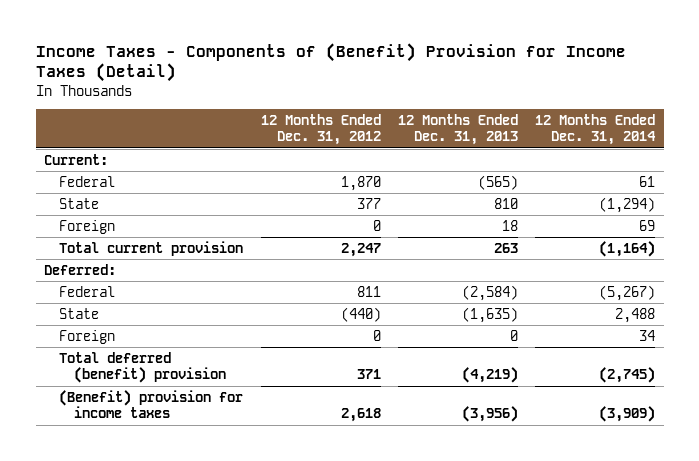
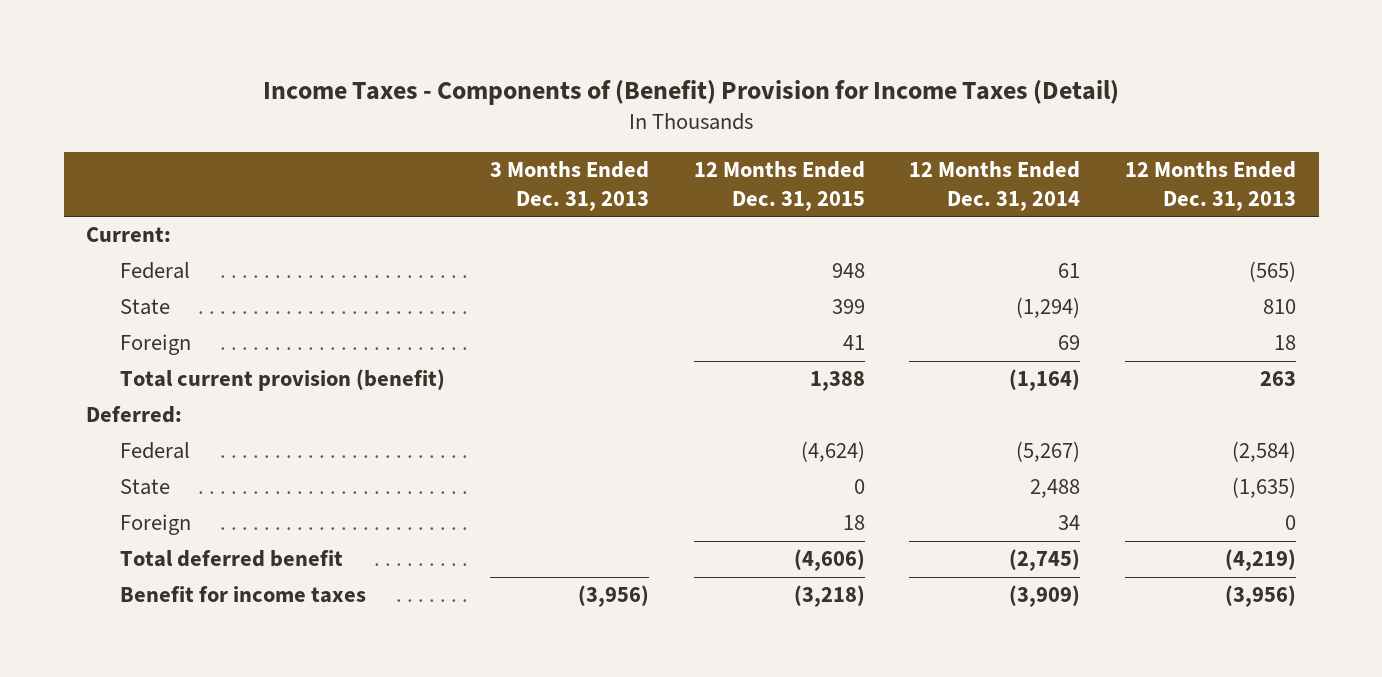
- | 12 Months Ended Dec. 31, 2012 | 12 Months Ended Dec. 31, 2013 | 12 Months Ended Dec. 31, 2014
+ | 3 Months Ended Dec. 31, 2013 | 12 Months Ended Dec. 31, 2015 | 12 Months Ended Dec. 31, 2014 | 12 Months Ended Dec. 31, 2013
- Total current provision | 2,247 | 263 | (1,164)
+ Total current provision (benefit) | | 1,388 | (1,164) | 263
- Total deferred (benefit) provision | 371 | (4,219) | (2,745)
- (Benefit) provision for income taxes | 2,618 | (3,956) | (3,909)
+ Total deferred benefit | | (4,606) | (2,745) | (4,219)
+ Benefit for income taxes | (3,956) | (3,218) | (3,909) | (3,956)

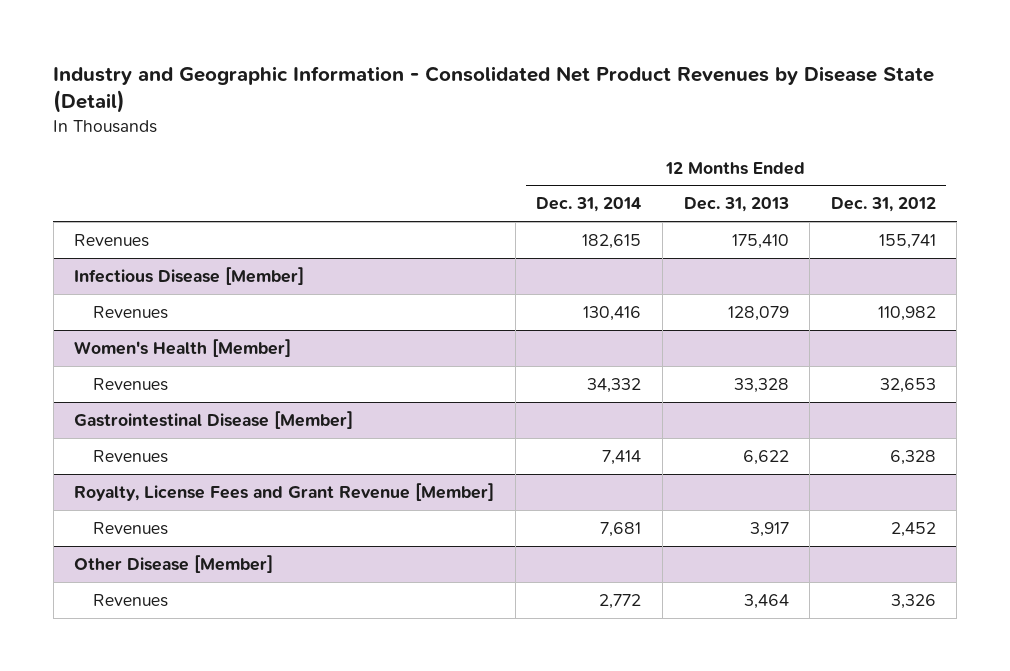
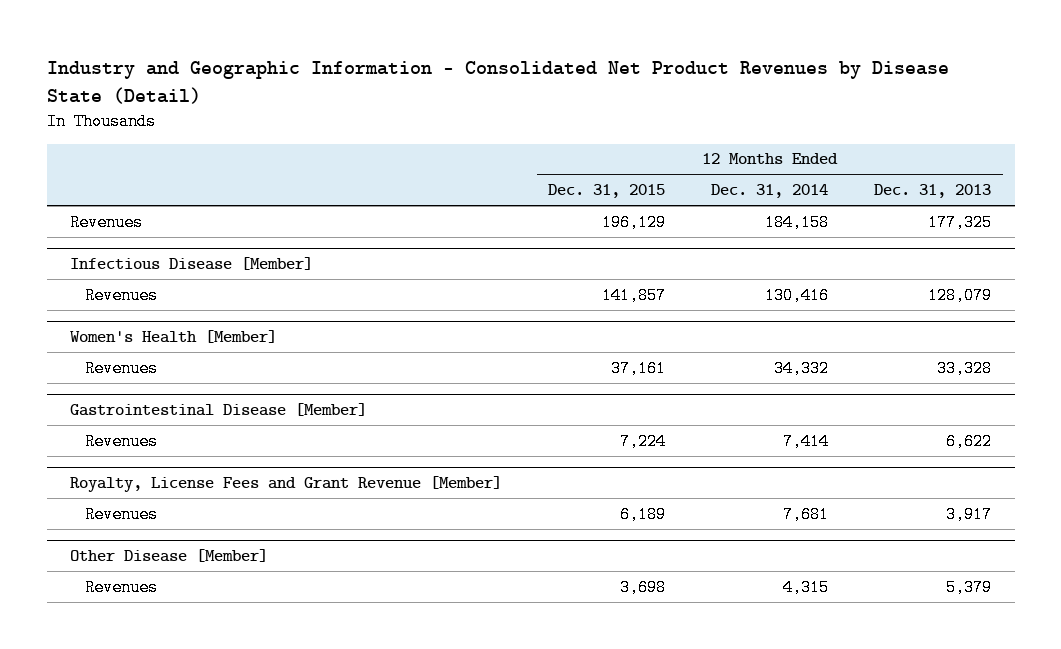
- | 12 Months Ended Dec. 31, 2014 | 12 Months Ended Dec. 31, 2013 | 12 Months Ended Dec. 31, 2012
+ | 12 Months Ended Dec. 31, 2015 | 12 Months Ended Dec. 31, 2014 | 12 Months Ended Dec. 31, 2013
- Revenues | 182,615 | 175,410 | 155,741
+ Revenues | 196,129 | 184,158 | 177,325
@ Other Disease [Member]
- Revenues | 2,772 | 3,464 | 3,326
+ Revenues | 3,698 | 4,315 | 5,379

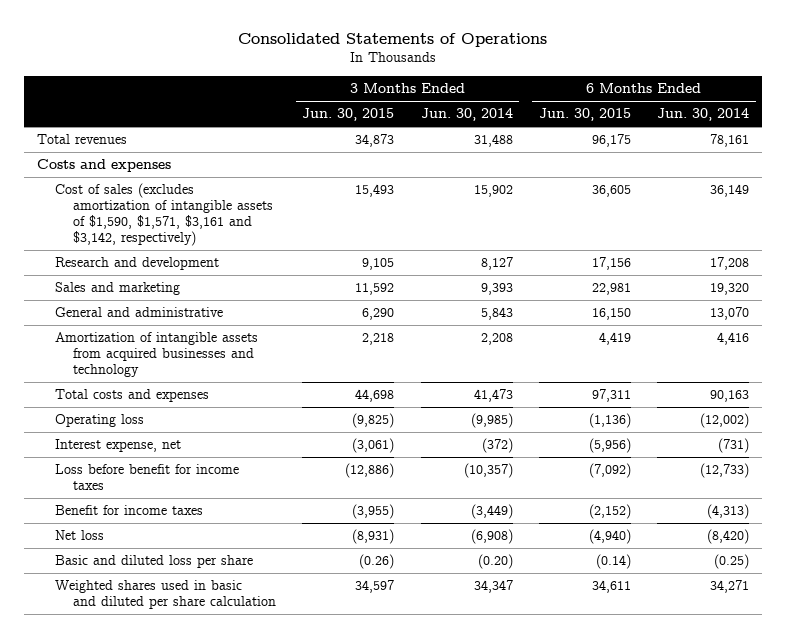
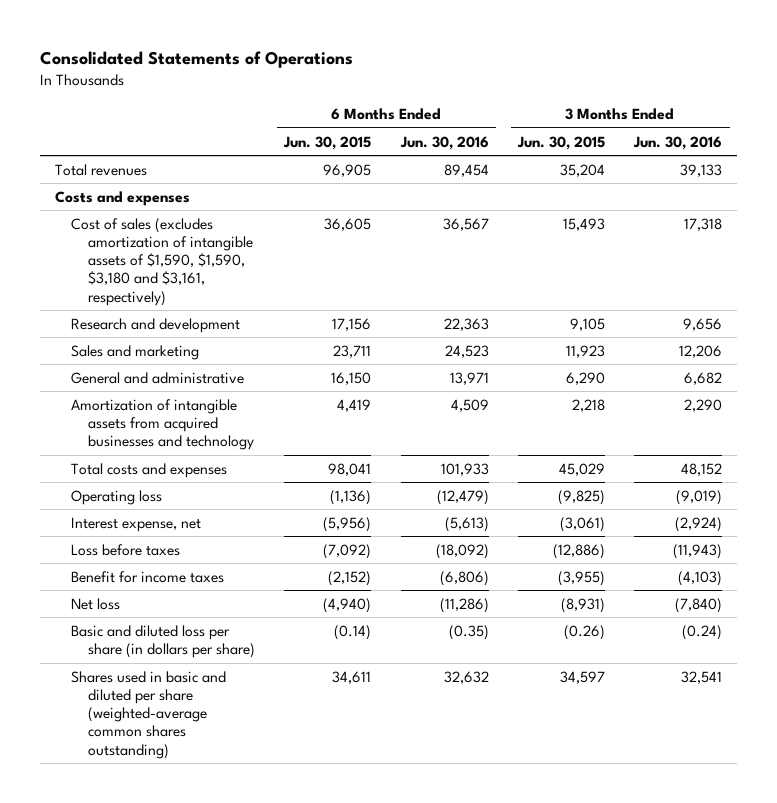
- | 3 Months Ended Jun. 30, 2015 | 3 Months Ended Jun. 30, 2014 | 6 Months Ended Jun. 30, 2015 | 6 Months Ended Jun. 30, 2014
+ | 6 Months Ended Jun. 30, 2015 | 6 Months Ended Jun. 30, 2016 | 3 Months Ended Jun. 30, 2015 | 3 Months Ended Jun. 30, 2016
- Total revenues | 34,873 | 31,488 | 96,175 | 78,161
+ Total revenues | 96,905 | 89,454 | 35,204 | 39,133
- Cost of sales (excludes amortization of intangible assets of $1,590, $1,571, $3,161 and $3,142, respectively) | 15,493 | 15,902 | 36,605 | 36,149
+ Cost of sales (excludes amortization of intangible assets of $1,590, $1,590, $3,180 and $3,161, respectively) | 36,605 | 36,567 | 15,493 | 17,318
- Sales and marketing | 11,592 | 9,393 | 22,981 | 19,320
+ Sales and marketing | 23,711 | 24,523 | 11,923 | 12,206
- Total costs and expenses | 44,698 | 41,473 | 97,311 | 90,163
+ Total costs and expenses | 98,041 | 101,933 | 45,029 | 48,152
- Loss before benefit for income taxes | (12,886) | (10,357) | (7,092) | (12,733)
+ Loss before taxes | (7,092) | (18,092) | (12,886) | (11,943)
- Basic and diluted loss per share | (0.26) | (0.20) | (0.14) | (0.25)
- Weighted shares used in basic and diluted per share calculation | 34,597 | 34,347 | 34,611 | 34,271
+ Basic and diluted loss per share (in dollars per share) | (0.14) | (0.35) | (0.26) | (0.24)
+ Shares used in basic and diluted per share (weighted-average common shares outstanding) | 34,611 | 32,632 | 34,597 | 32,541

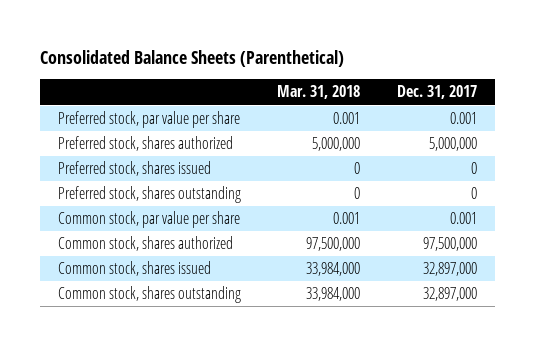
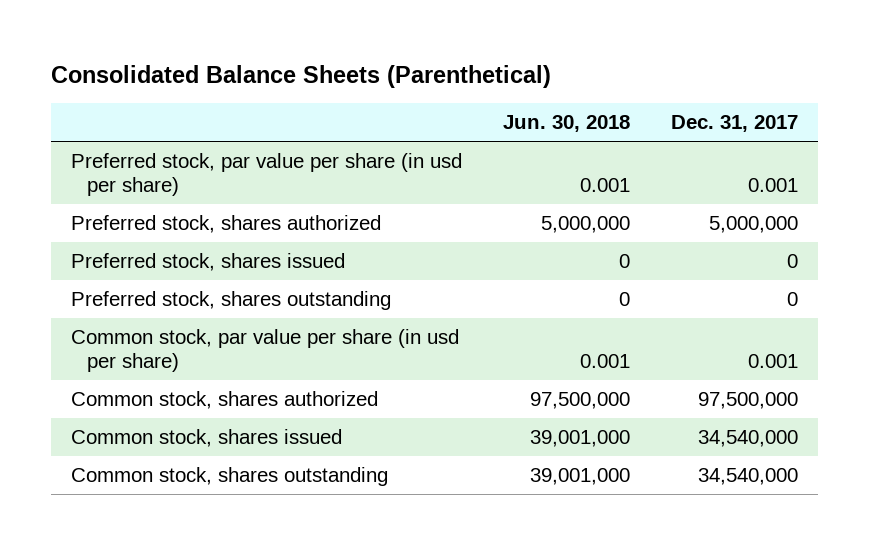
- | Mar. 31, 2018 | Dec. 31, 2017
+ | Jun. 30, 2018 | Dec. 31, 2017
- Preferred stock, par value per share | 0.001 | 0.001
+ Preferred stock, par value per share (in usd per share) | 0.001 | 0.001
- Common stock, par value per share | 0.001 | 0.001
+ Common stock, par value per share (in usd per share) | 0.001 | 0.001
- Common stock, shares issued | 33,984,000 | 32,897,000
- Common stock, shares outstanding | 33,984,000 | 32,897,000
+ Common stock, shares issued | 39,001,000 | 34,540,000
+ Common stock, shares outstanding | 39,001,000 | 34,540,000

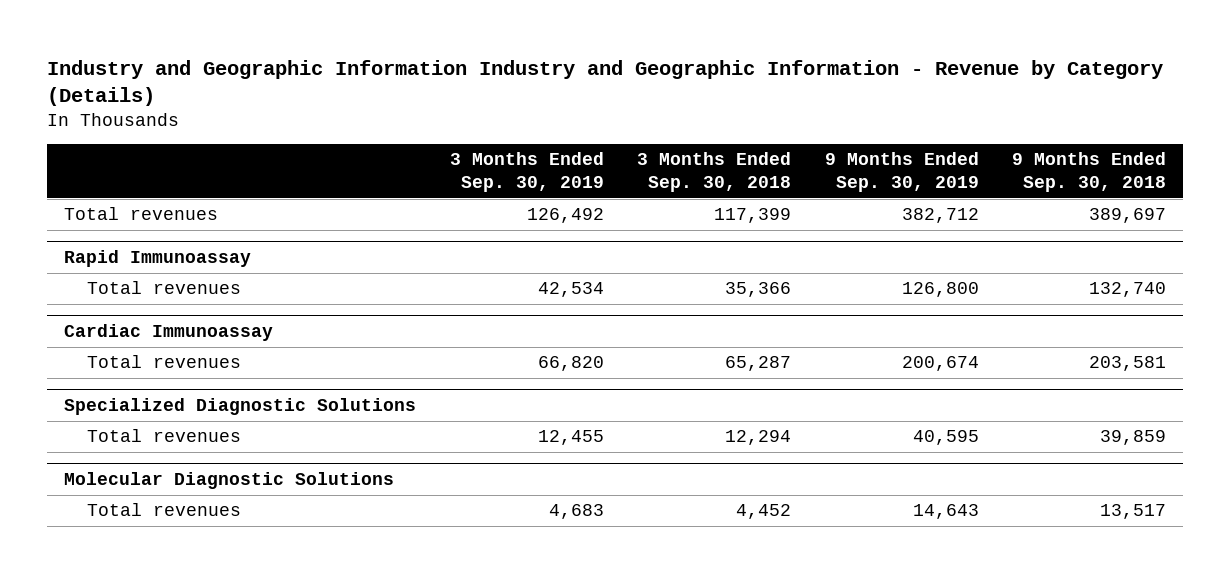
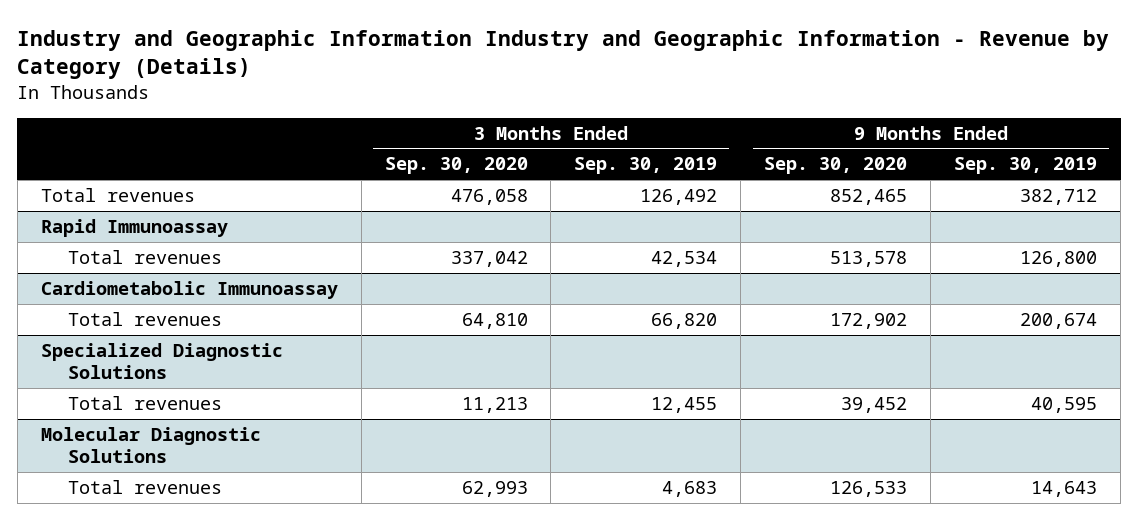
- | 3 Months Ended Sep. 30, 2019 | 3 Months Ended Sep. 30, 2018 | 9 Months Ended Sep. 30, 2019 | 9 Months Ended Sep. 30, 2018
+ | 3 Months Ended Sep. 30, 2020 | 3 Months Ended Sep. 30, 2019 | 9 Months Ended Sep. 30, 2020 | 9 Months Ended Sep. 30, 2019
- Cardiac Immunoassay
+ Cardiometabolic Immunoassay

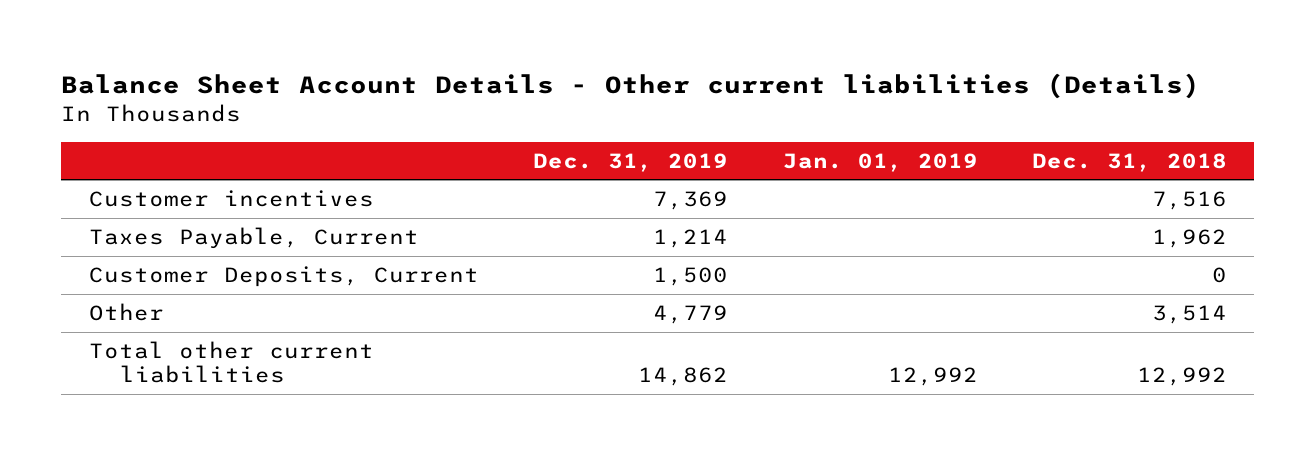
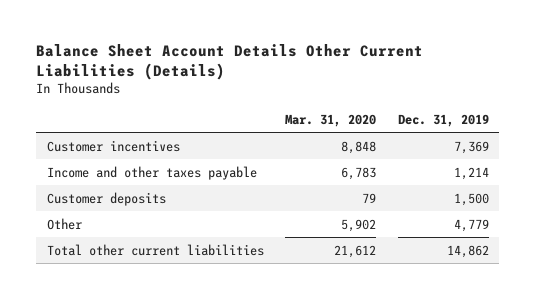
- Balance Sheet Account Details - Other current liabilities (Details)
+ Balance Sheet Account Details Other Current Liabilities (Details)
- | Dec. 31, 2019 | Jan. 01, 2019 | Dec. 31, 2018
+ | Mar. 31, 2020 | Dec. 31, 2019
- Taxes Payable, Current | 1,214 | | 1,962
- Customer Deposits, Current | 1,500 | | 0
+ Income and other taxes payable | 6,783 | 1,214
+ Customer deposits | 79 | 1,500

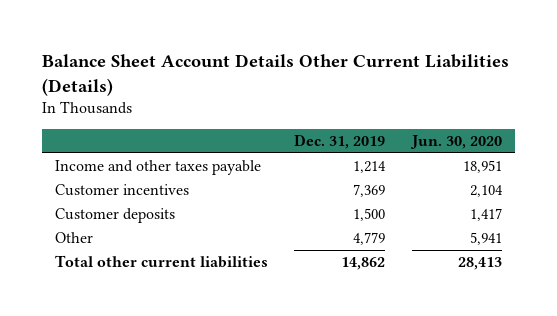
- | Mar. 31, 2020 | Dec. 31, 2019
+ | Dec. 31, 2019 | Jun. 30, 2020
moved down: Customer incentives | 7,369 | 2,104

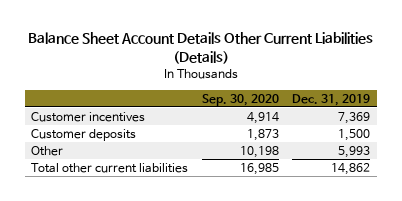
- | Dec. 31, 2019 | Jun. 30, 2020
+ | Sep. 30, 2020 | Dec. 31, 2019
- Income and other taxes payable | 1,214 | 18,951
- Other | 4,779 | 5,941
+ Other | 10,198 | 5,993

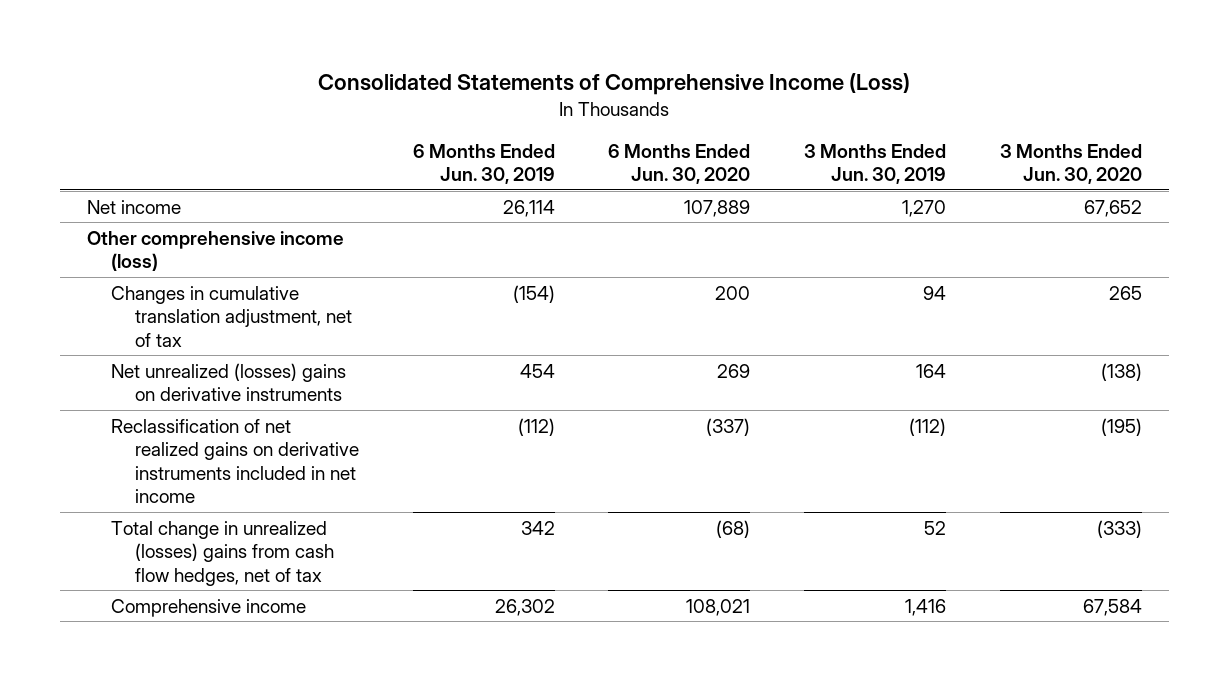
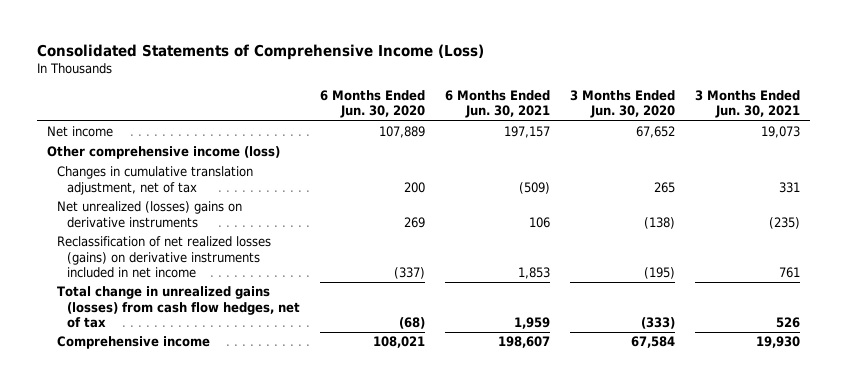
- | 6 Months Ended Jun. 30, 2019 | 6 Months Ended Jun. 30, 2020 | 3 Months Ended Jun. 30, 2019 | 3 Months Ended Jun. 30, 2020
+ | 6 Months Ended Jun. 30, 2020 | 6 Months Ended Jun. 30, 2021 | 3 Months Ended Jun. 30, 2020 | 3 Months Ended Jun. 30, 2021
- Reclassification of net realized gains on derivative instruments included in net income | (112) | (337) | (112) | (195)
- Total change in unrealized (losses) gains from cash flow hedges, net of tax | 342 | (68) | 52 | (333)
+ Reclassification of net realized losses (gains) on derivative instruments included in net income | (337) | 1,853 | (195) | 761
+ Total change in unrealized gains (losses) from cash flow hedges, net of tax | (68) | 1,959 | (333) | 526

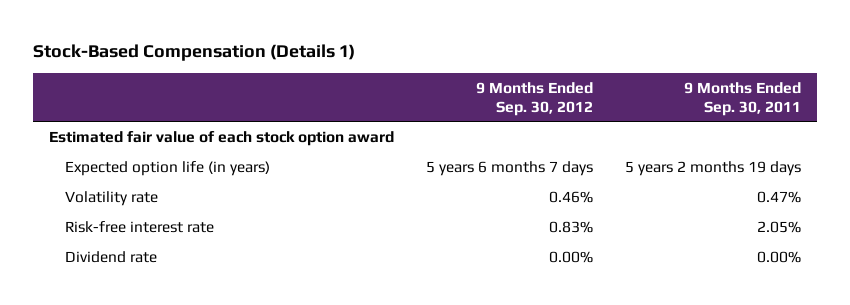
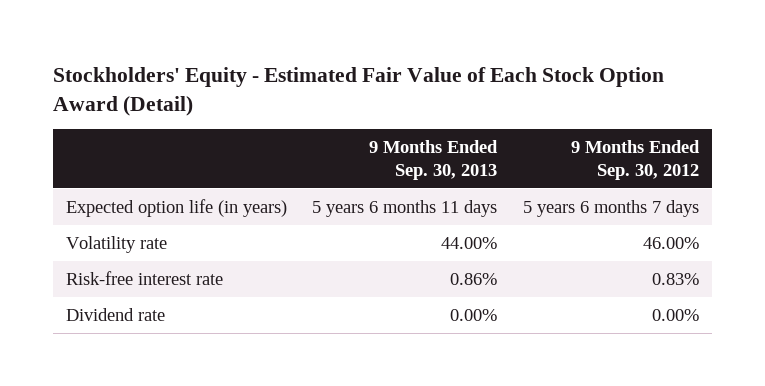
- Stock-Based Compensation (Details 1)
+ Stockholders' Equity - Estimated Fair Value of Each Stock Option Award (Detail)
- | 9 Months Ended Sep. 30, 2012 | 9 Months Ended Sep. 30, 2011
+ | 9 Months Ended Sep. 30, 2013 | 9 Months Ended Sep. 30, 2012
- Estimated fair value of each stock option award
- Volatility rate | 0.46% | 0.47%
+ Volatility rate | 44.00% | 46.00%

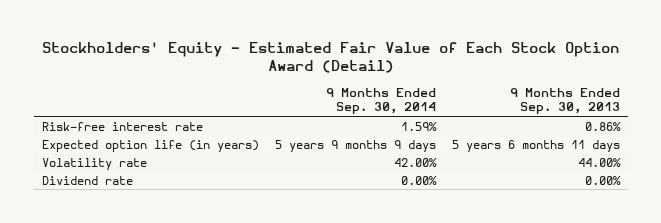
- | 9 Months Ended Sep. 30, 2013 | 9 Months Ended Sep. 30, 2012
+ | 9 Months Ended Sep. 30, 2014 | 9 Months Ended Sep. 30, 2013
moved up: Risk-free interest rate | 1.59% | 0.86%

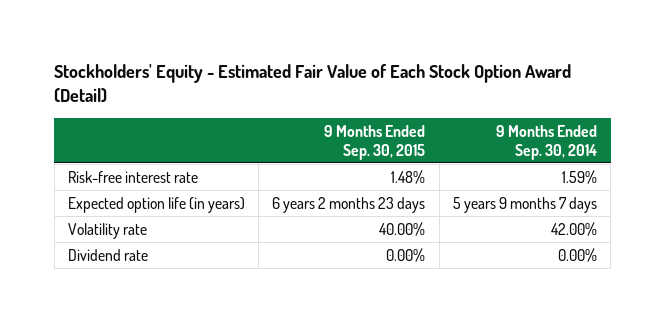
- | 9 Months Ended Sep. 30, 2014 | 9 Months Ended Sep. 30, 2013
+ | 9 Months Ended Sep. 30, 2015 | 9 Months Ended Sep. 30, 2014
- Expected option life (in years) | 5 years 9 months 9 days | 5 years 6 months 11 days
+ Expected option life (in years) | 6 years 2 months 23 days | 5 years 9 months 7 days

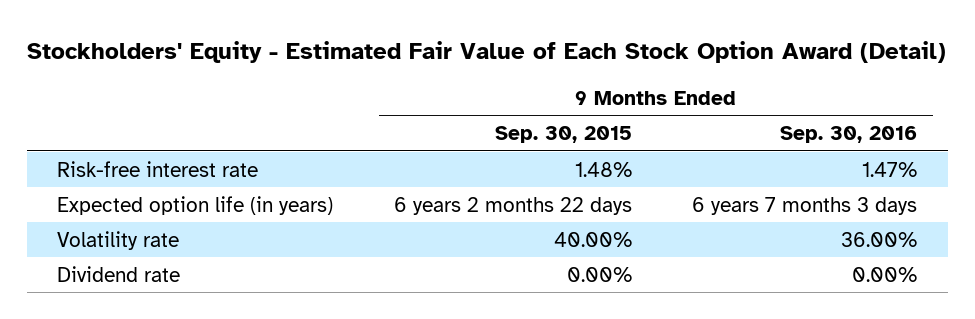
- | 9 Months Ended Sep. 30, 2015 | 9 Months Ended Sep. 30, 2014
+ | 9 Months Ended Sep. 30, 2015 | 9 Months Ended Sep. 30, 2016
- Expected option life (in years) | 6 years 2 months 23 days | 5 years 9 months 7 days
+ Expected option life (in years) | 6 years 2 months 22 days | 6 years 7 months 3 days

